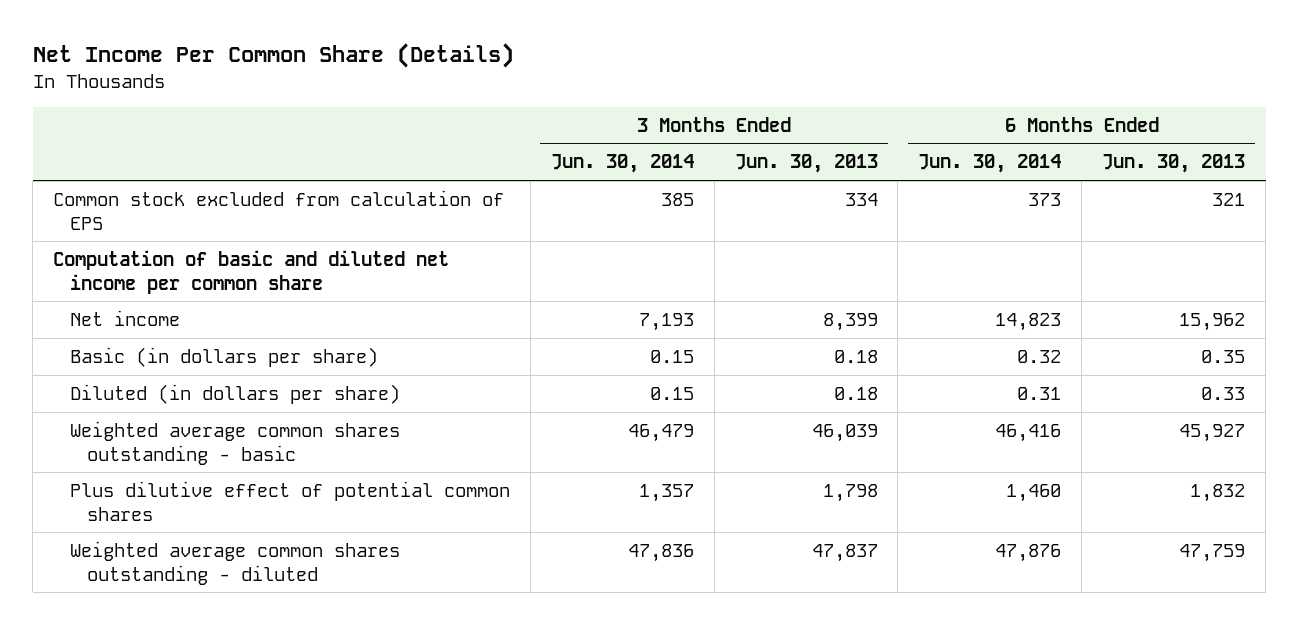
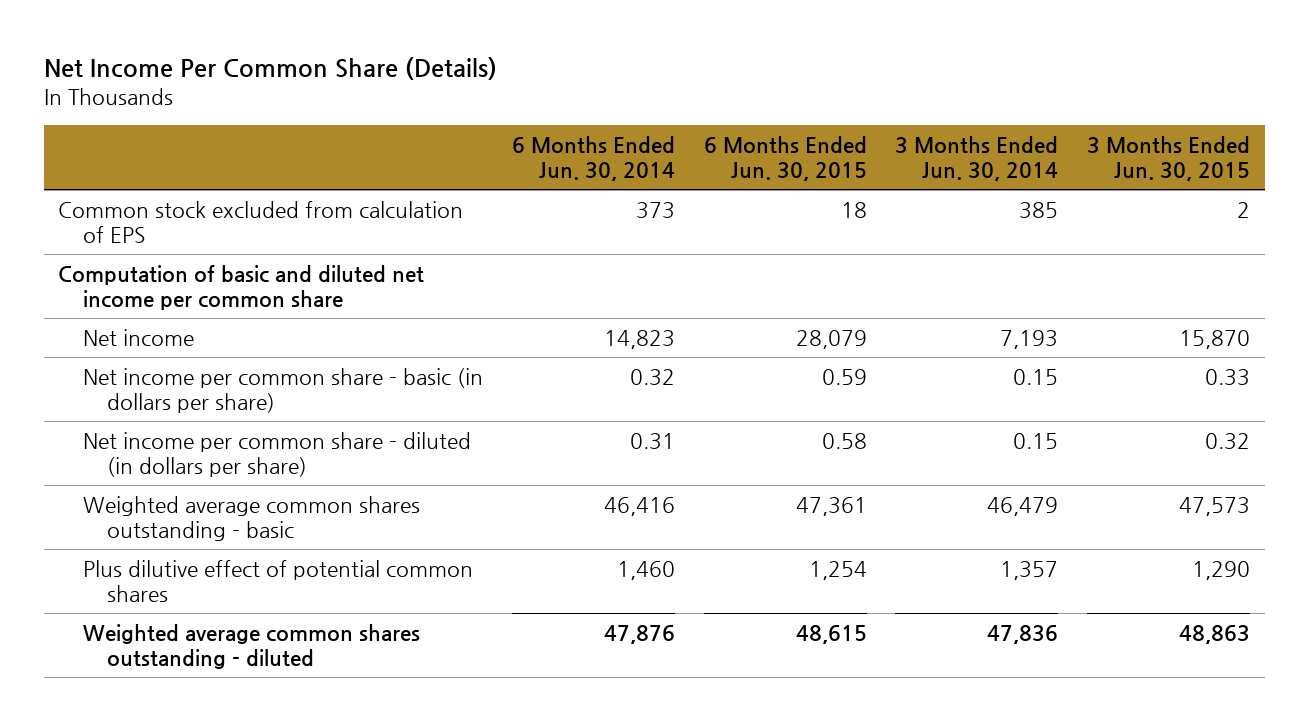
- | 3 Months Ended Jun. 30, 2014 | 3 Months Ended Jun. 30, 2013 | 6 Months Ended Jun. 30, 2014 | 6 Months Ended Jun. 30, 2013
+ | 6 Months Ended Jun. 30, 2014 | 6 Months Ended Jun. 30, 2015 | 3 Months Ended Jun. 30, 2014 | 3 Months Ended Jun. 30, 2015
- Basic (in dollars per share) | 0.15 | 0.18 | 0.32 | 0.35
- Diluted (in dollars per share) | 0.15 | 0.18 | 0.31 | 0.33
+ Net income per common share - basic (in dollars per share) | 0.32 | 0.59 | 0.15 | 0.33
+ Net income per common share - diluted (in dollars per share) | 0.31 | 0.58 | 0.15 | 0.32

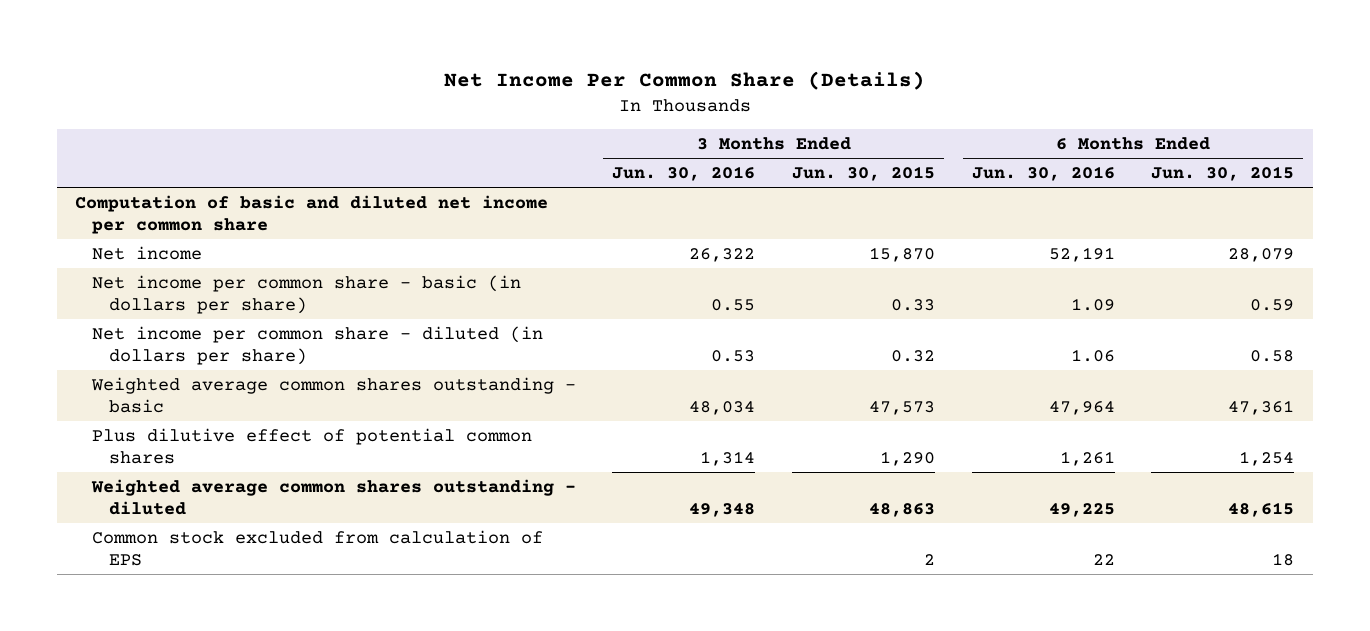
- | 6 Months Ended Jun. 30, 2014 | 6 Months Ended Jun. 30, 2015 | 3 Months Ended Jun. 30, 2014 | 3 Months Ended Jun. 30, 2015
+ | 3 Months Ended Jun. 30, 2016 | 3 Months Ended Jun. 30, 2015 | 6 Months Ended Jun. 30, 2016 | 6 Months Ended Jun. 30, 2015
moved down: Common stock excluded from calculation of EPS | | 2 | 22 | 18

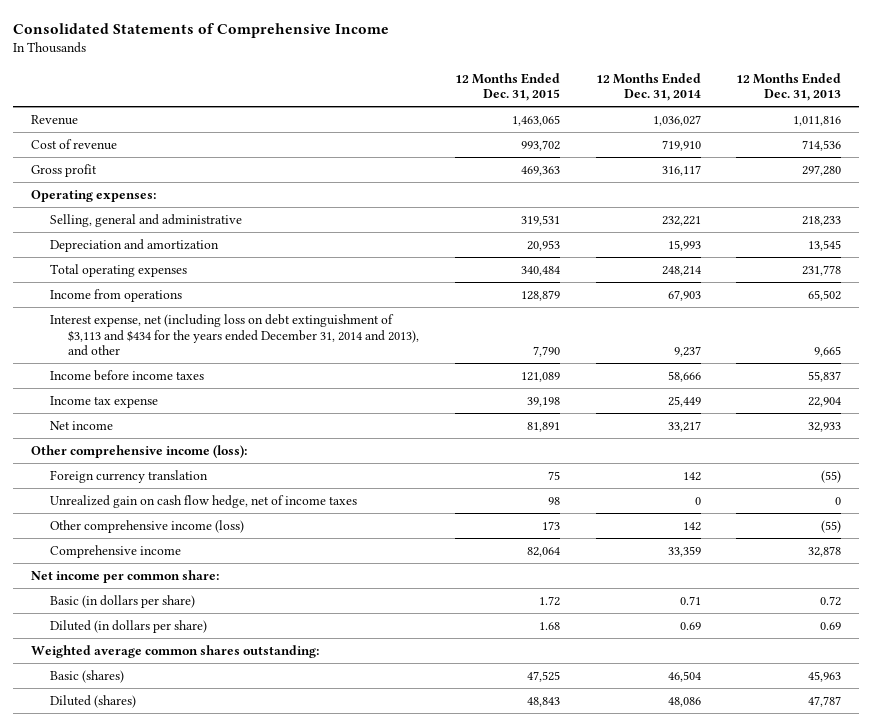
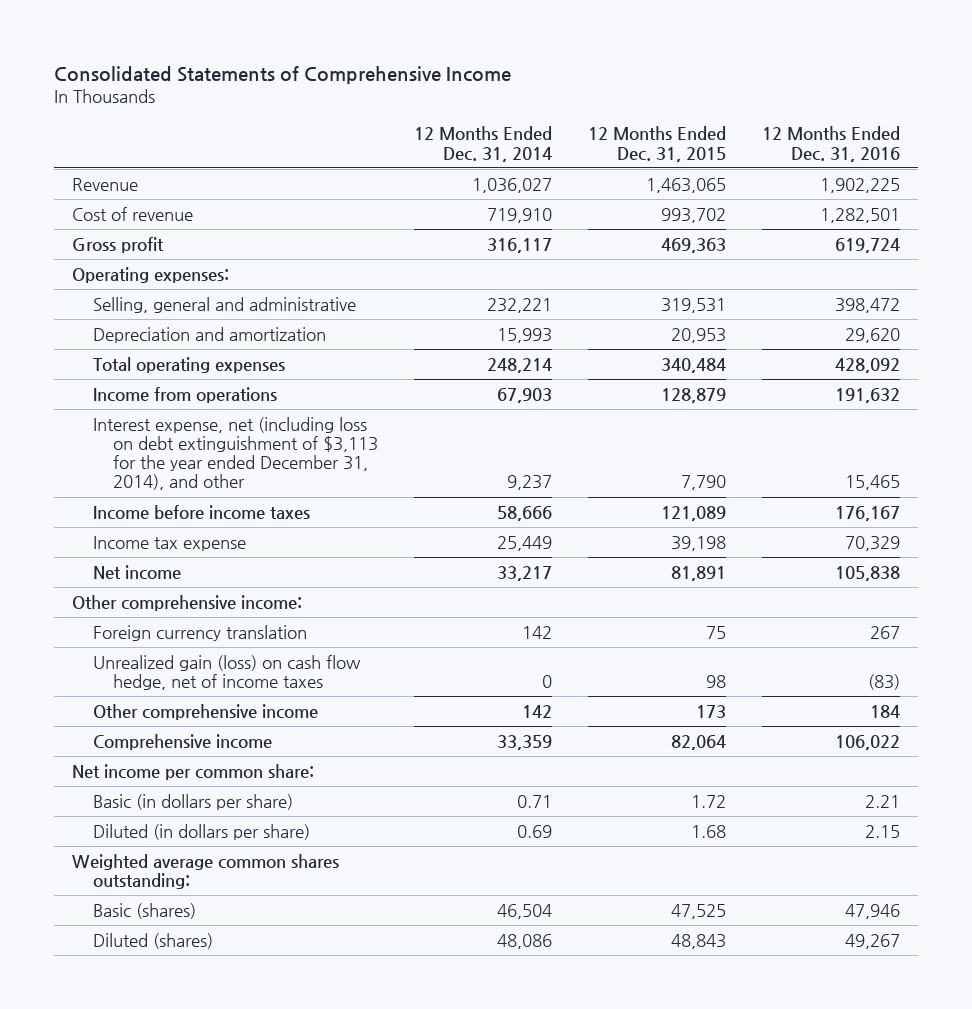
- | 12 Months Ended Dec. 31, 2015 | 12 Months Ended Dec. 31, 2014 | 12 Months Ended Dec. 31, 2013
+ | 12 Months Ended Dec. 31, 2014 | 12 Months Ended Dec. 31, 2015 | 12 Months Ended Dec. 31, 2016
- Interest expense, net (including loss on debt extinguishment of $3,113 and $434 for the years ended December 31, 2014 and 2013), and other | 7,790 | 9,237 | 9,665
+ Interest expense, net (including loss on debt extinguishment of $3,113 for the year ended December 31, 2014), and other | 9,237 | 7,790 | 15,465
- Other comprehensive income (loss):
+ Other comprehensive income:
- Unrealized gain on cash flow hedge, net of income taxes | 98 | 0 | 0
- Other comprehensive income (loss) | 173 | 142 | (55)
+ Unrealized gain (loss) on cash flow hedge, net of income taxes | 0 | 98 | (83)
+ Other comprehensive income | 142 | 173 | 184

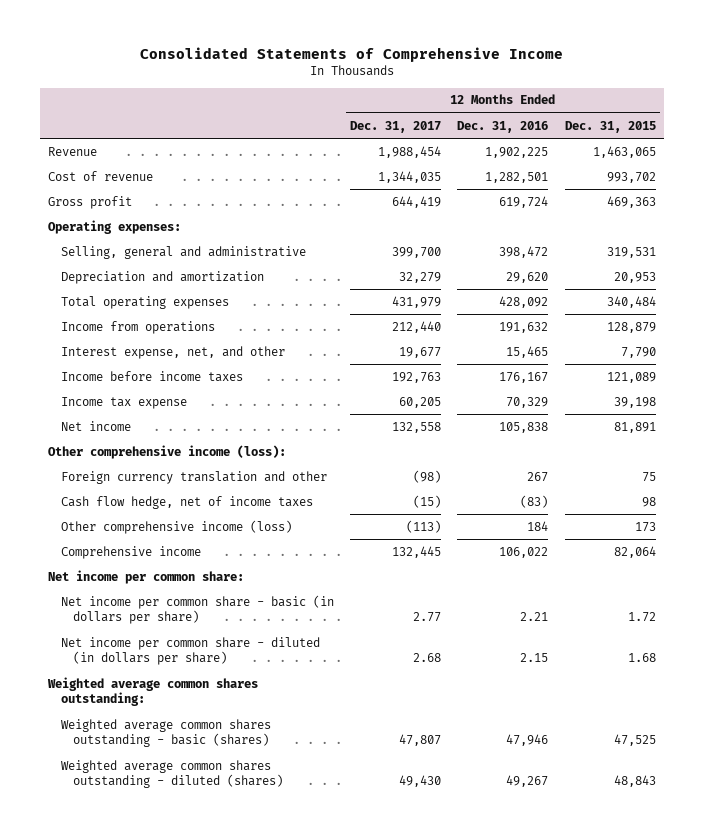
- | 12 Months Ended Dec. 31, 2014 | 12 Months Ended Dec. 31, 2015 | 12 Months Ended Dec. 31, 2016
+ | 12 Months Ended Dec. 31, 2017 | 12 Months Ended Dec. 31, 2016 | 12 Months Ended Dec. 31, 2015
- Interest expense, net (including loss on debt extinguishment of $3,113 for the year ended December 31, 2014), and other | 9,237 | 7,790 | 15,465
+ Interest expense, net, and other | 19,677 | 15,465 | 7,790
- Other comprehensive income:
- Foreign currency translation | 142 | 75 | 267
- Unrealized gain (loss) on cash flow hedge, net of income taxes | 0 | 98 | (83)
- Other comprehensive income | 142 | 173 | 184
+ Other comprehensive income (loss):
+ Foreign currency translation and other | (98) | 267 | 75
+ Cash flow hedge, net of income taxes | (15) | (83) | 98
+ Other comprehensive income (loss) | (113) | 184 | 173
- Basic (in dollars per share) | 0.71 | 1.72 | 2.21
- Diluted (in dollars per share) | 0.69 | 1.68 | 2.15
+ Net income per common share - basic (in dollars per share) | 2.77 | 2.21 | 1.72
+ Net income per common share - diluted (in dollars per share) | 2.68 | 2.15 | 1.68
- Basic (shares) | 46,504 | 47,525 | 47,946
- Diluted (shares) | 48,086 | 48,843 | 49,267
+ Weighted average common shares outstanding - basic (shares) | 47,807 | 47,946 | 47,525
+ Weighted average common shares outstanding - diluted (shares) | 49,430 | 49,267 | 48,843

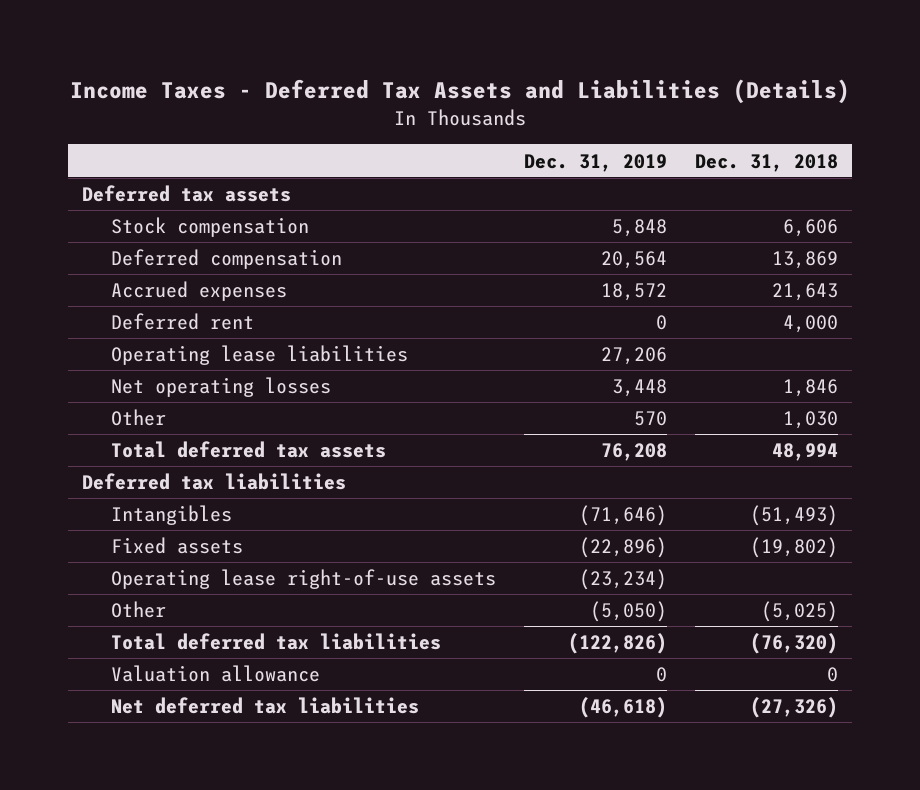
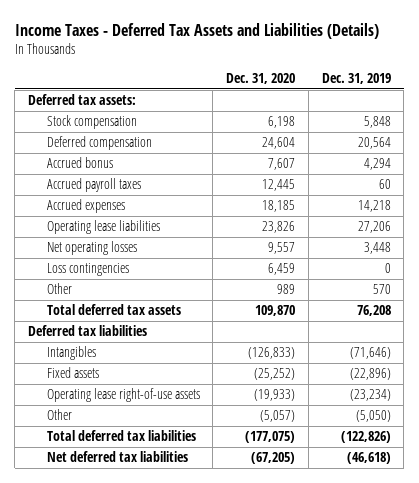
- | Dec. 31, 2019 | Dec. 31, 2018
+ | Dec. 31, 2020 | Dec. 31, 2019
- Deferred tax assets
+ Deferred tax assets:
- Accrued expenses | 18,572 | 21,643
- Deferred rent | 0 | 4,000
+ Accrued bonus | 7,607 | 4,294
+ Accrued payroll taxes | 12,445 | 60
+ Accrued expenses | 18,185 | 14,218
+ Loss contingencies | 6,459 | 0
- Valuation allowance | 0 | 0

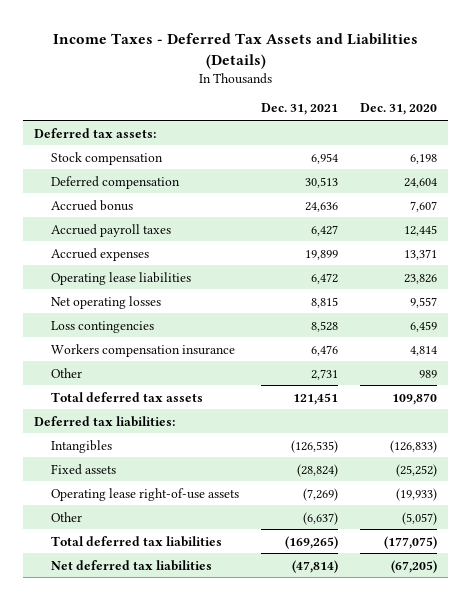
- | Dec. 31, 2020 | Dec. 31, 2019
+ | Dec. 31, 2021 | Dec. 31, 2020
- Accrued expenses | 18,185 | 14,218
+ Accrued expenses | 19,899 | 13,371
+ Workers compensation insurance | 6,476 | 4,814
- Deferred tax liabilities
+ Deferred tax liabilities:

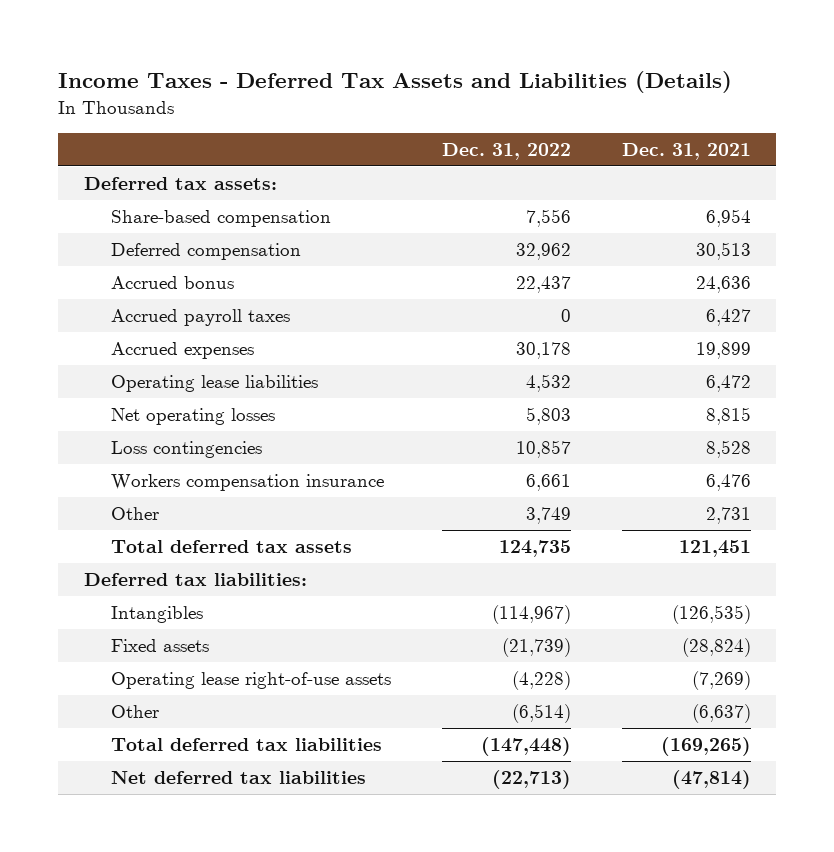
- | Dec. 31, 2021 | Dec. 31, 2020
+ | Dec. 31, 2022 | Dec. 31, 2021
- Stock compensation | 6,954 | 6,198
+ Share-based compensation | 7,556 | 6,954

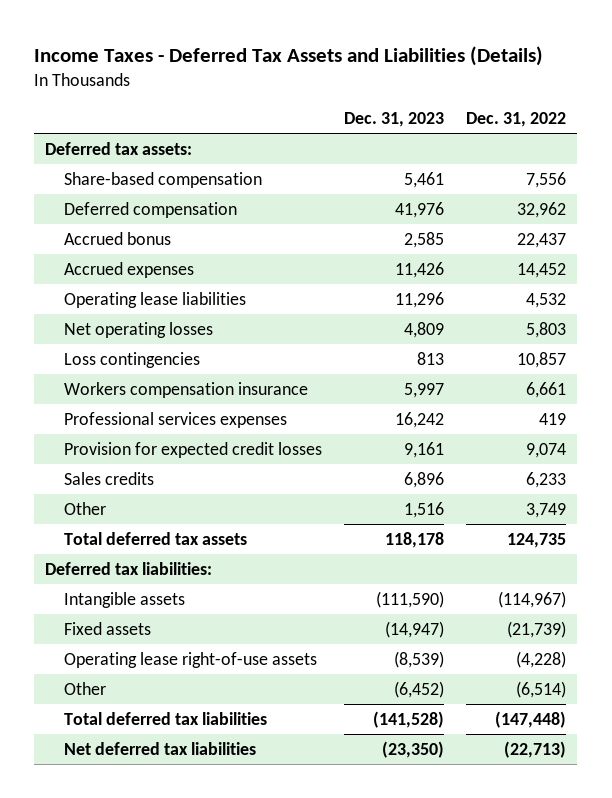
- | Dec. 31, 2022 | Dec. 31, 2021
+ | Dec. 31, 2023 | Dec. 31, 2022
- Accrued payroll taxes | 0 | 6,427
- Accrued expenses | 30,178 | 19,899
+ Accrued expenses | 11,426 | 14,452
+ Professional services expenses | 16,242 | 419
+ Provision for expected credit losses | 9,161 | 9,074
+ Sales credits | 6,896 | 6,233
- Intangibles | (114,967) | (126,535)
+ Intangible assets | (111,590) | (114,967)

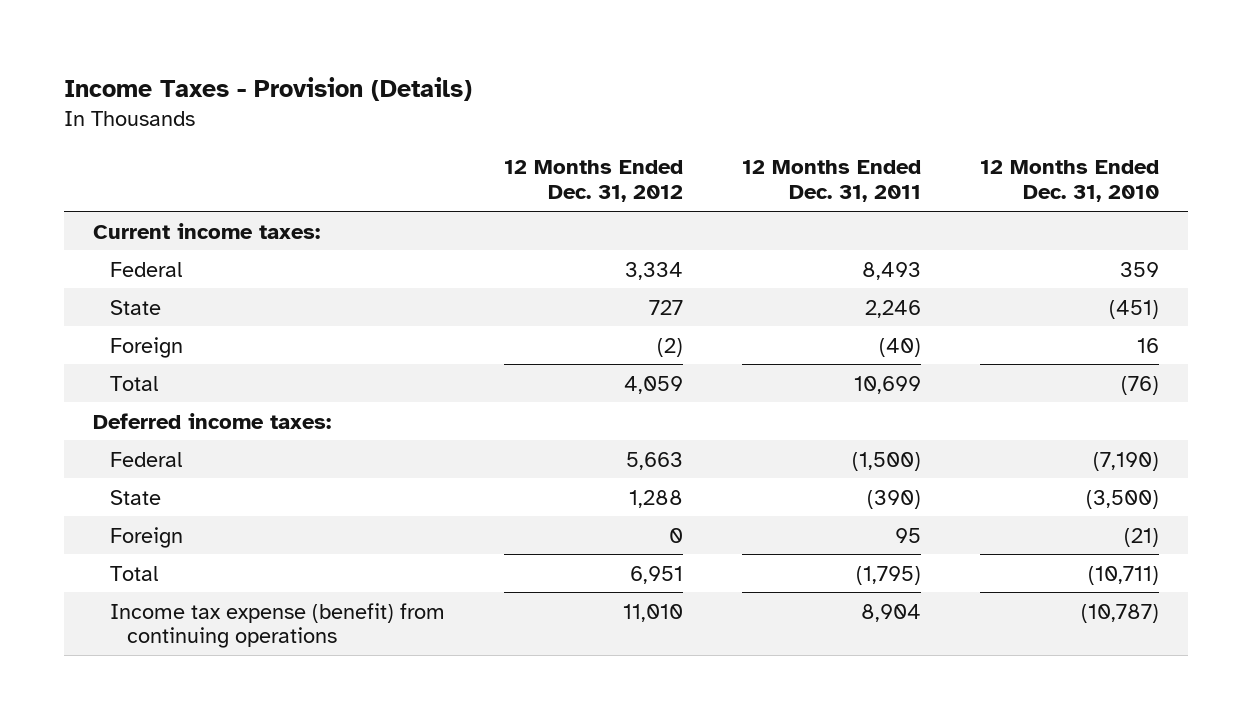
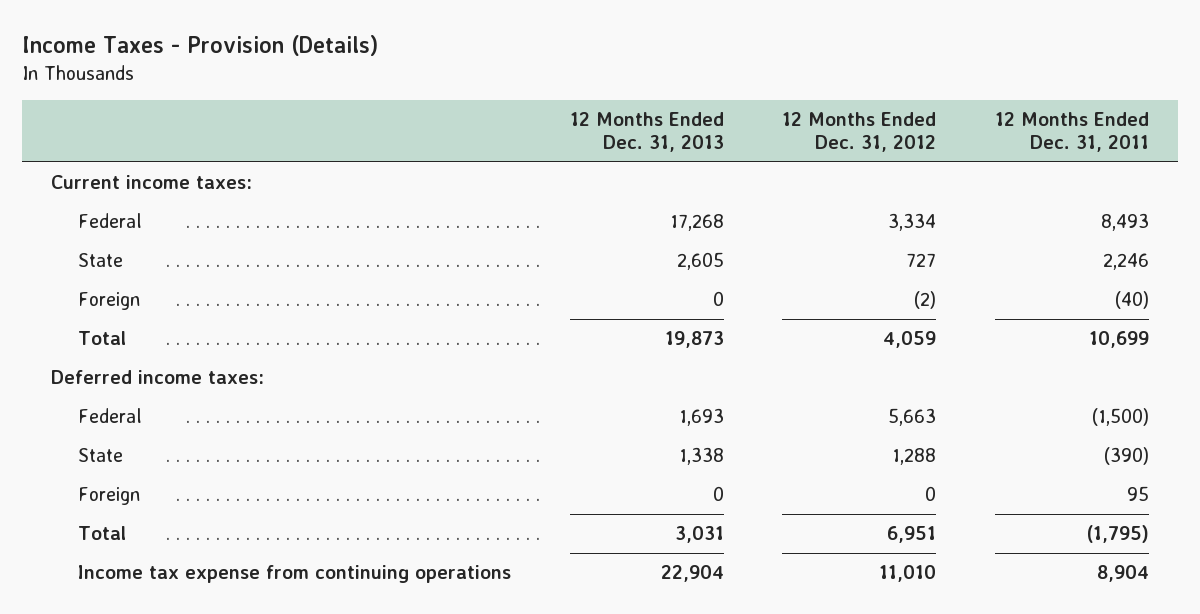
- | 12 Months Ended Dec. 31, 2012 | 12 Months Ended Dec. 31, 2011 | 12 Months Ended Dec. 31, 2010
+ | 12 Months Ended Dec. 31, 2013 | 12 Months Ended Dec. 31, 2012 | 12 Months Ended Dec. 31, 2011
- Income tax expense (benefit) from continuing operations | 11,010 | 8,904 | (10,787)
+ Income tax expense from continuing operations | 22,904 | 11,010 | 8,904

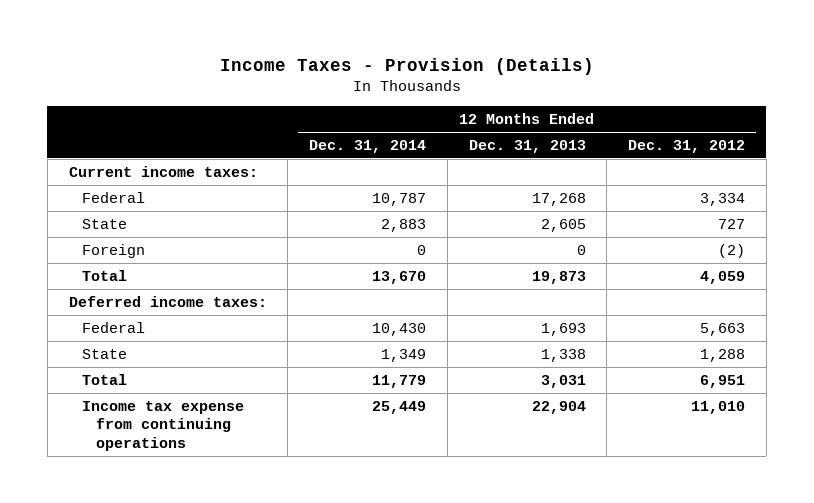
- | 12 Months Ended Dec. 31, 2013 | 12 Months Ended Dec. 31, 2012 | 12 Months Ended Dec. 31, 2011
+ | 12 Months Ended Dec. 31, 2014 | 12 Months Ended Dec. 31, 2013 | 12 Months Ended Dec. 31, 2012
- Foreign | 0 | 0 | 95

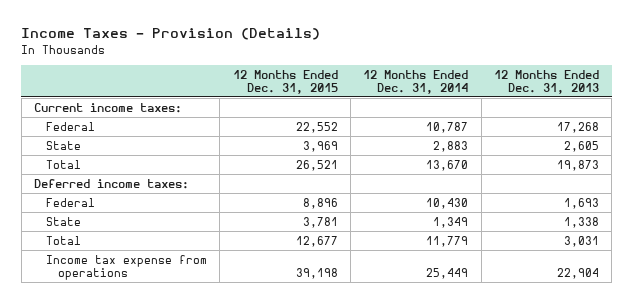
- | 12 Months Ended Dec. 31, 2014 | 12 Months Ended Dec. 31, 2013 | 12 Months Ended Dec. 31, 2012
+ | 12 Months Ended Dec. 31, 2015 | 12 Months Ended Dec. 31, 2014 | 12 Months Ended Dec. 31, 2013
- Foreign | 0 | 0 | (2)
- Income tax expense from continuing operations | 25,449 | 22,904 | 11,010
+ Income tax expense from operations | 39,198 | 25,449 | 22,904

